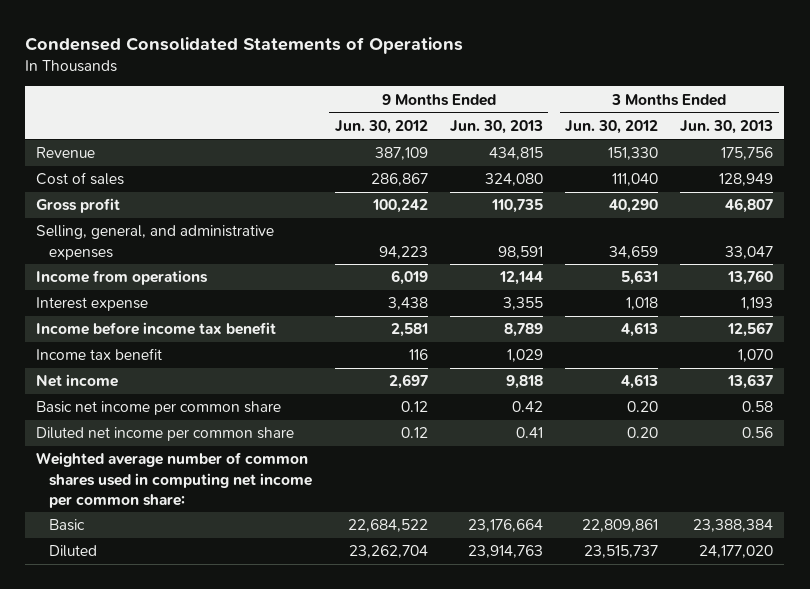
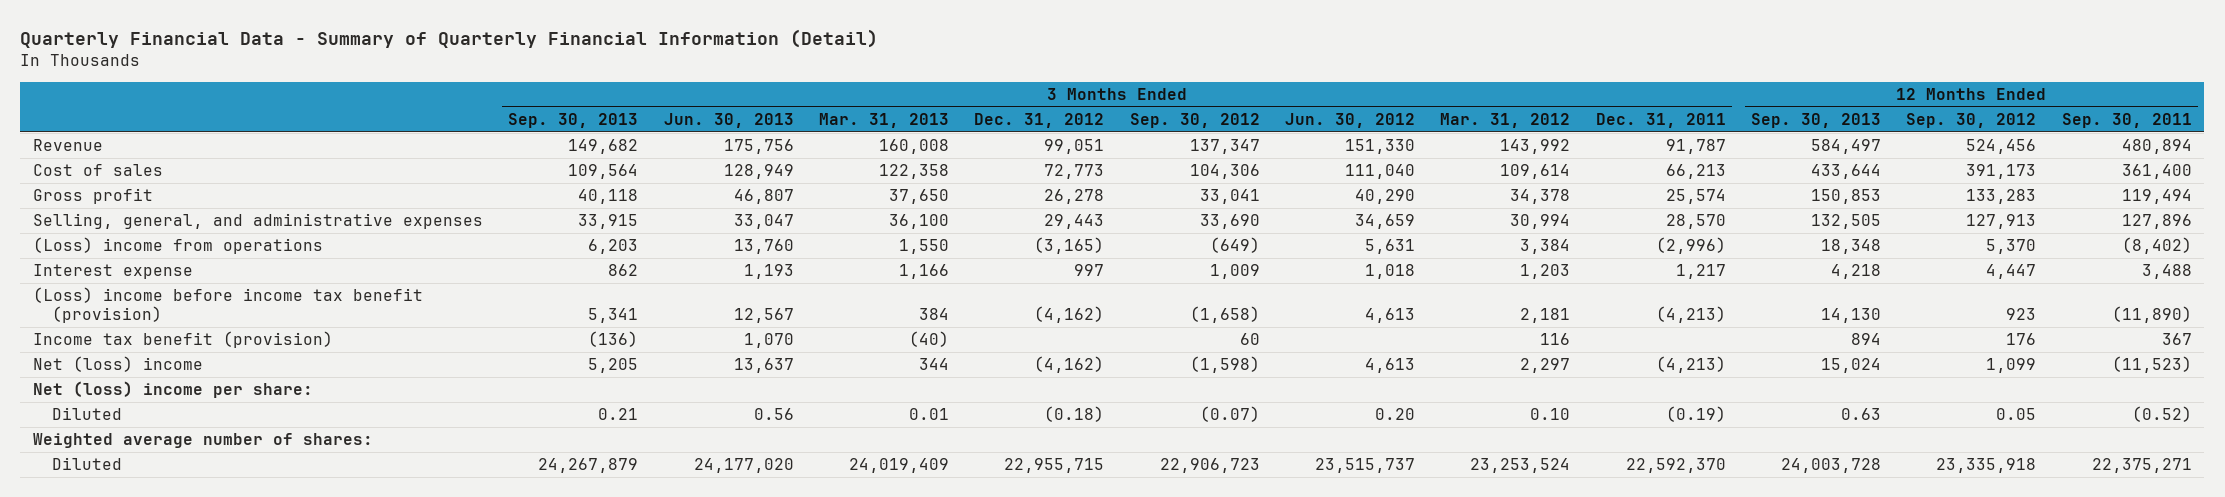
- Condensed Consolidated Statements of Operations
+ Quarterly Financial Data - Summary of Quarterly Financial Information (Detail)
- | 9 Months Ended Jun. 30, 2012 | 9 Months Ended Jun. 30, 2013 | 3 Months Ended Jun. 30, 2012 | 3 Months Ended Jun. 30, 2013
+ | 3 Months Ended Sep. 30, 2013 | 3 Months Ended Jun. 30, 2013 | 3 Months Ended Mar. 31, 2013 | 3 Months Ended Dec. 31, 2012 | 3 Months Ended Sep. 30, 2012 | 3 Months Ended Jun. 30, 2012 | 3 Months Ended Mar. 31, 2012 | 3 Months Ended Dec. 31, 2011 | 12 Months Ended Sep. 30, 2013 | 12 Months Ended Sep. 30, 2012 | 12 Months Ended Sep. 30, 2011
- Income from operations | 6,019 | 12,144 | 5,631 | 13,760
+ (Loss) income from operations | 6,203 | 13,760 | 1,550 | (3,165) | (649) | 5,631 | 3,384 | (2,996) | 18,348 | 5,370 | (8,402)
- Income before income tax benefit | 2,581 | 8,789 | 4,613 | 12,567
- Income tax benefit | 116 | 1,029 | | 1,070
- Net income | 2,697 | 9,818 | 4,613 | 13,637
- Basic net income per common share | 0.12 | 0.42 | 0.20 | 0.58
- Diluted net income per common share | 0.12 | 0.41 | 0.20 | 0.56
- Weighted average number of common shares used in computing net income per common share:
- Basic | 22,684,522 | 23,176,664 | 22,809,861 | 23,388,384
+ (Loss) income before income tax benefit (provision) | 5,341 | 12,567 | 384 | (4,162) | (1,658) | 4,613 | 2,181 | (4,213) | 14,130 | 923 | (11,890)
+ Income tax benefit (provision) | (136) | 1,070 | (40) | | 60 | | 116 | | 894 | 176 | 367
+ Net (loss) income | 5,205 | 13,637 | 344 | (4,162) | (1,598) | 4,613 | 2,297 | (4,213) | 15,024 | 1,099 | (11,523)
+ Net (loss) income per share:
+ Diluted | 0.21 | 0.56 | 0.01 | (0.18) | (0.07) | 0.20 | 0.10 | (0.19) | 0.63 | 0.05 | (0.52)
+ Weighted average number of shares:

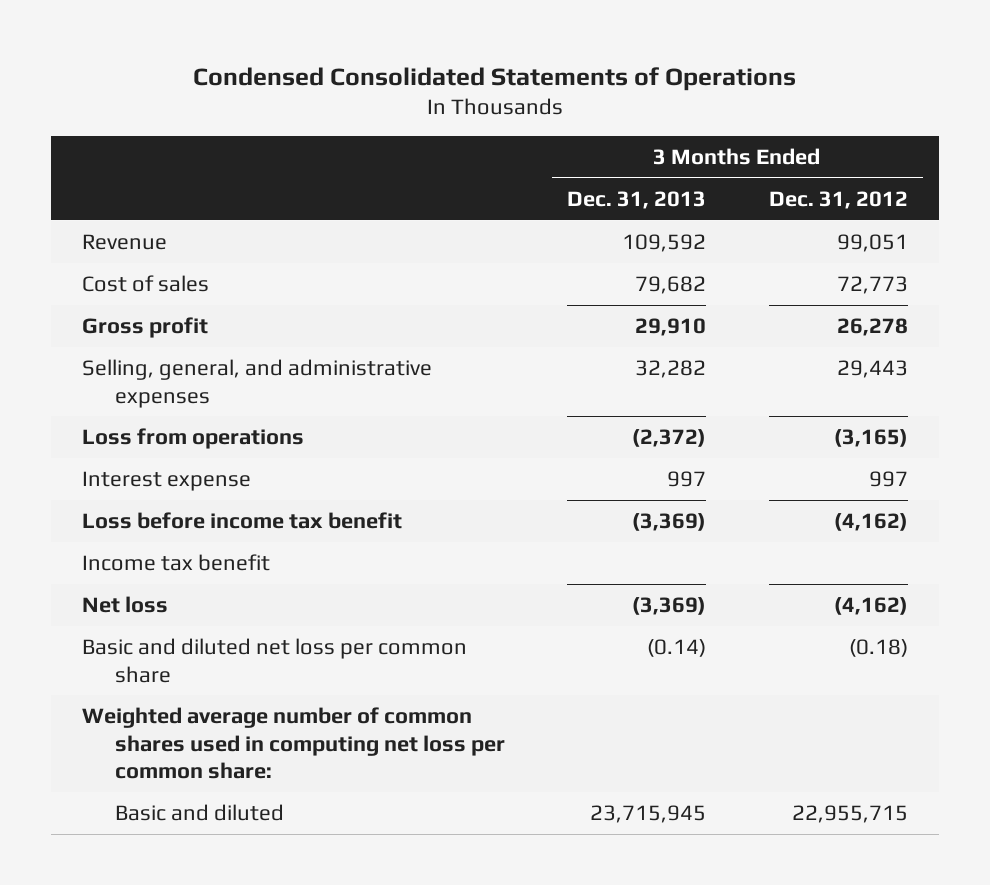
- Quarterly Financial Data - Summary of Quarterly Financial Information (Detail)
+ Condensed Consolidated Statements of Operations
- | 3 Months Ended Sep. 30, 2013 | 3 Months Ended Jun. 30, 2013 | 3 Months Ended Mar. 31, 2013 | 3 Months Ended Dec. 31, 2012 | 3 Months Ended Sep. 30, 2012 | 3 Months Ended Jun. 30, 2012 | 3 Months Ended Mar. 31, 2012 | 3 Months Ended Dec. 31, 2011 | 12 Months Ended Sep. 30, 2013 | 12 Months Ended Sep. 30, 2012 | 12 Months Ended Sep. 30, 2011
+ | 3 Months Ended Dec. 31, 2013 | 3 Months Ended Dec. 31, 2012
- (Loss) income from operations | 6,203 | 13,760 | 1,550 | (3,165) | (649) | 5,631 | 3,384 | (2,996) | 18,348 | 5,370 | (8,402)
+ Loss from operations | (2,372) | (3,165)
- (Loss) income before income tax benefit (provision) | 5,341 | 12,567 | 384 | (4,162) | (1,658) | 4,613 | 2,181 | (4,213) | 14,130 | 923 | (11,890)
- Income tax benefit (provision) | (136) | 1,070 | (40) | | 60 | | 116 | | 894 | 176 | 367
- Net (loss) income | 5,205 | 13,637 | 344 | (4,162) | (1,598) | 4,613 | 2,297 | (4,213) | 15,024 | 1,099 | (11,523)
- Net (loss) income per share:
- Diluted | 0.21 | 0.56 | 0.01 | (0.18) | (0.07) | 0.20 | 0.10 | (0.19) | 0.63 | 0.05 | (0.52)
- Weighted average number of shares:
- Diluted | 24,267,879 | 24,177,020 | 24,019,409 | 22,955,715 | 22,906,723 | 23,515,737 | 23,253,524 | 22,592,370 | 24,003,728 | 23,335,918 | 22,375,271
+ Loss before income tax benefit | (3,369) | (4,162)
+ Income tax benefit
+ Net loss | (3,369) | (4,162)
+ Basic and diluted net loss per common share | (0.14) | (0.18)
+ Weighted average number of common shares used in computing net loss per common share:
+ Basic and diluted | 23,715,945 | 22,955,715

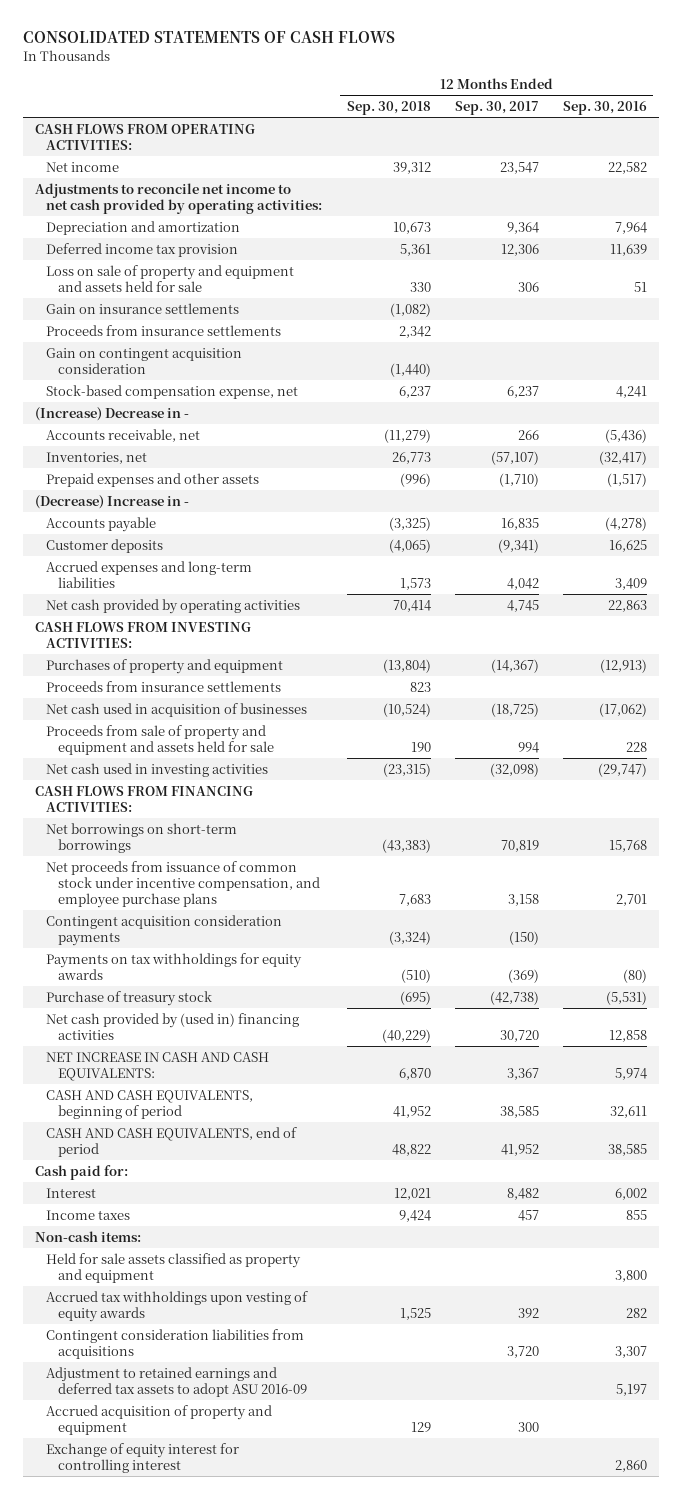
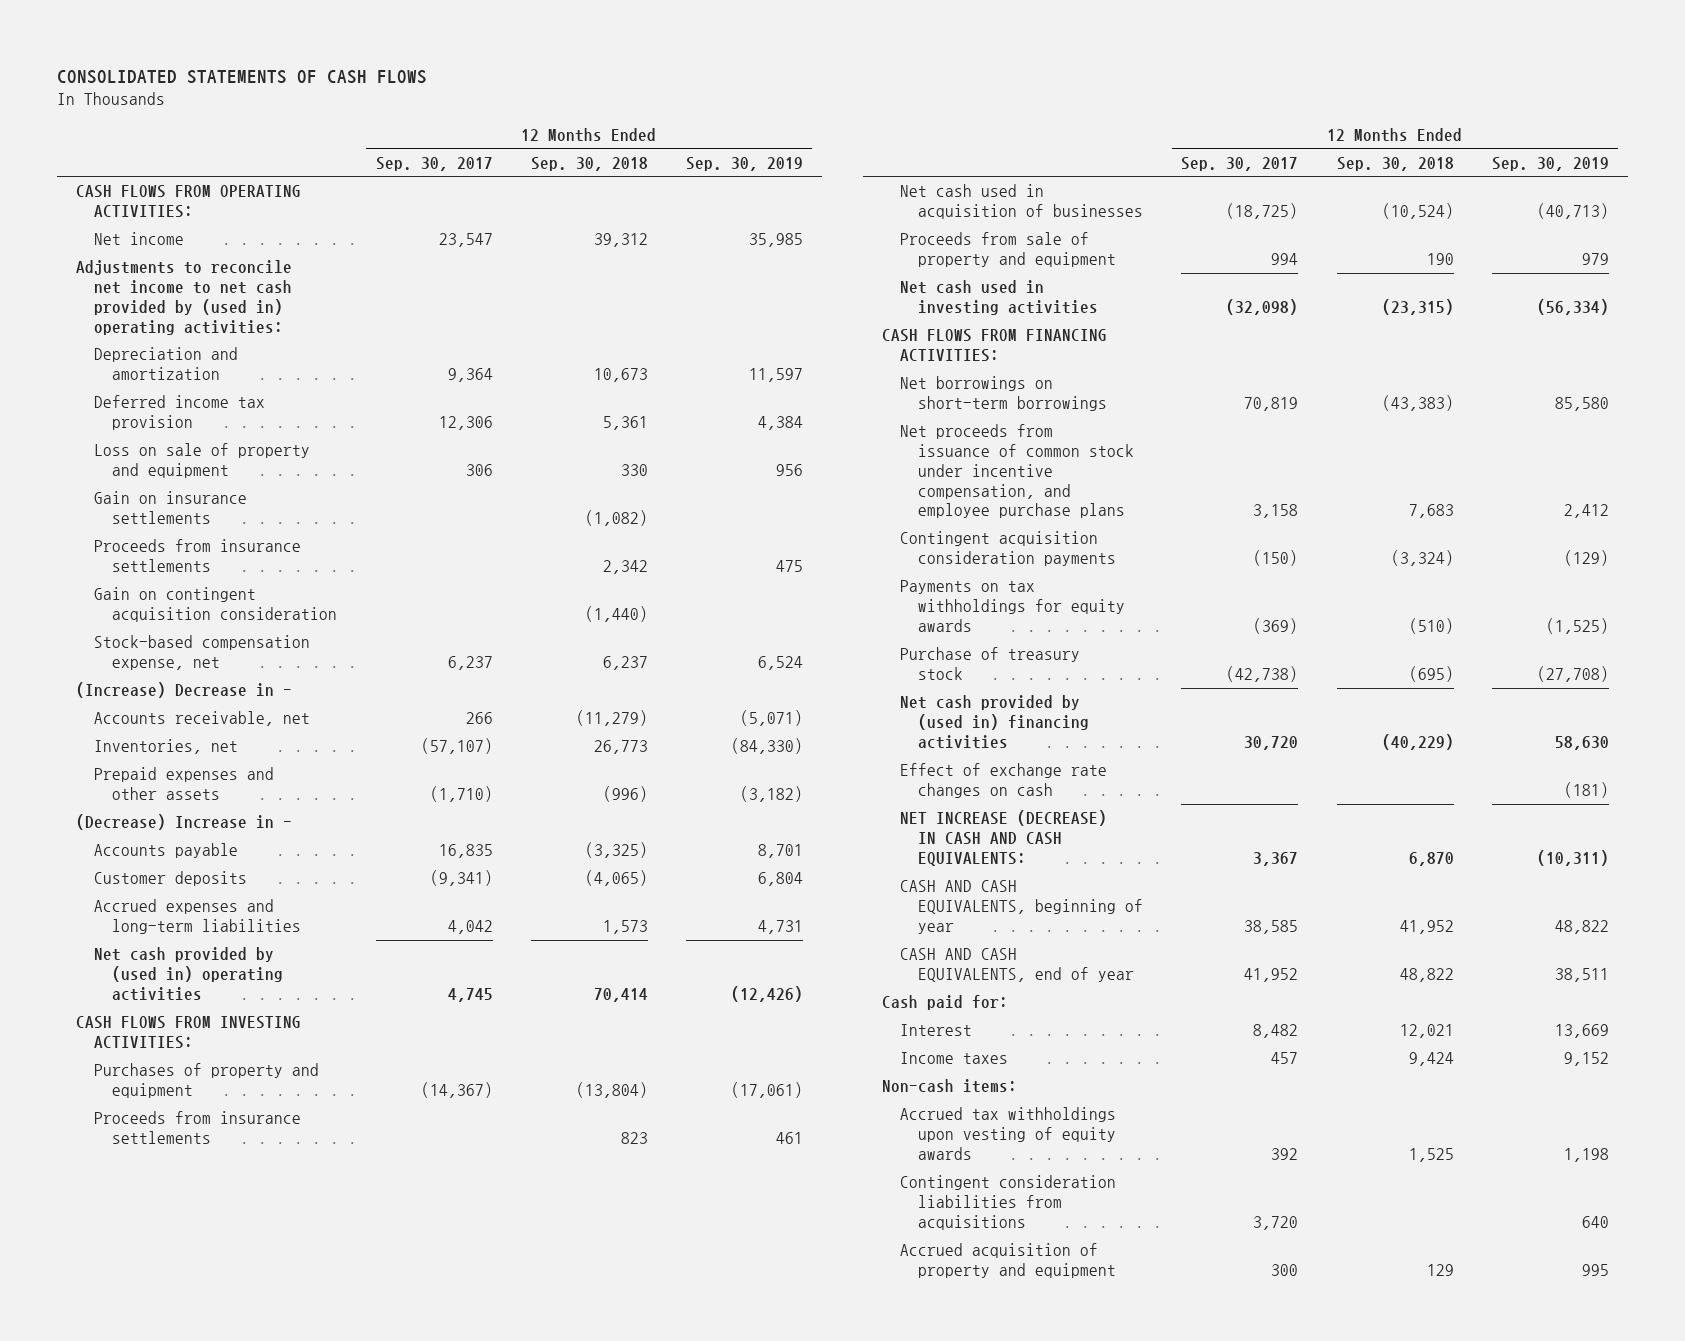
- | 12 Months Ended Sep. 30, 2018 | 12 Months Ended Sep. 30, 2017 | 12 Months Ended Sep. 30, 2016
+ | 12 Months Ended Sep. 30, 2017 | 12 Months Ended Sep. 30, 2018 | 12 Months Ended Sep. 30, 2019
- Adjustments to reconcile net income to net cash provided by operating activities:
+ Adjustments to reconcile net income to net cash provided by (used in) operating activities:
- Loss on sale of property and equipment and assets held for sale | 330 | 306 | 51
+ Loss on sale of property and equipment | 306 | 330 | 956
- Net cash provided by operating activities | 70,414 | 4,745 | 22,863
+ Net cash provided by (used in) operating activities | 4,745 | 70,414 | (12,426)
- Proceeds from sale of property and equipment and assets held for sale | 190 | 994 | 228
+ Proceeds from sale of property and equipment | 994 | 190 | 979
- NET INCREASE IN CASH AND CASH EQUIVALENTS: | 6,870 | 3,367 | 5,974
- CASH AND CASH EQUIVALENTS, beginning of period | 41,952 | 38,585 | 32,611
- CASH AND CASH EQUIVALENTS, end of period | 48,822 | 41,952 | 38,585
+ Effect of exchange rate changes on cash | | | (181)
+ NET INCREASE (DECREASE) IN CASH AND CASH EQUIVALENTS: | 3,367 | 6,870 | (10,311)
+ CASH AND CASH EQUIVALENTS, beginning of year | 38,585 | 41,952 | 48,822
+ CASH AND CASH EQUIVALENTS, end of year | 41,952 | 48,822 | 38,511
- Held for sale assets classified as property and equipment | | | 3,800
- Adjustment to retained earnings and deferred tax assets to adopt ASU 2016-09 | | | 5,197
- Exchange of equity interest for controlling interest | | | 2,860

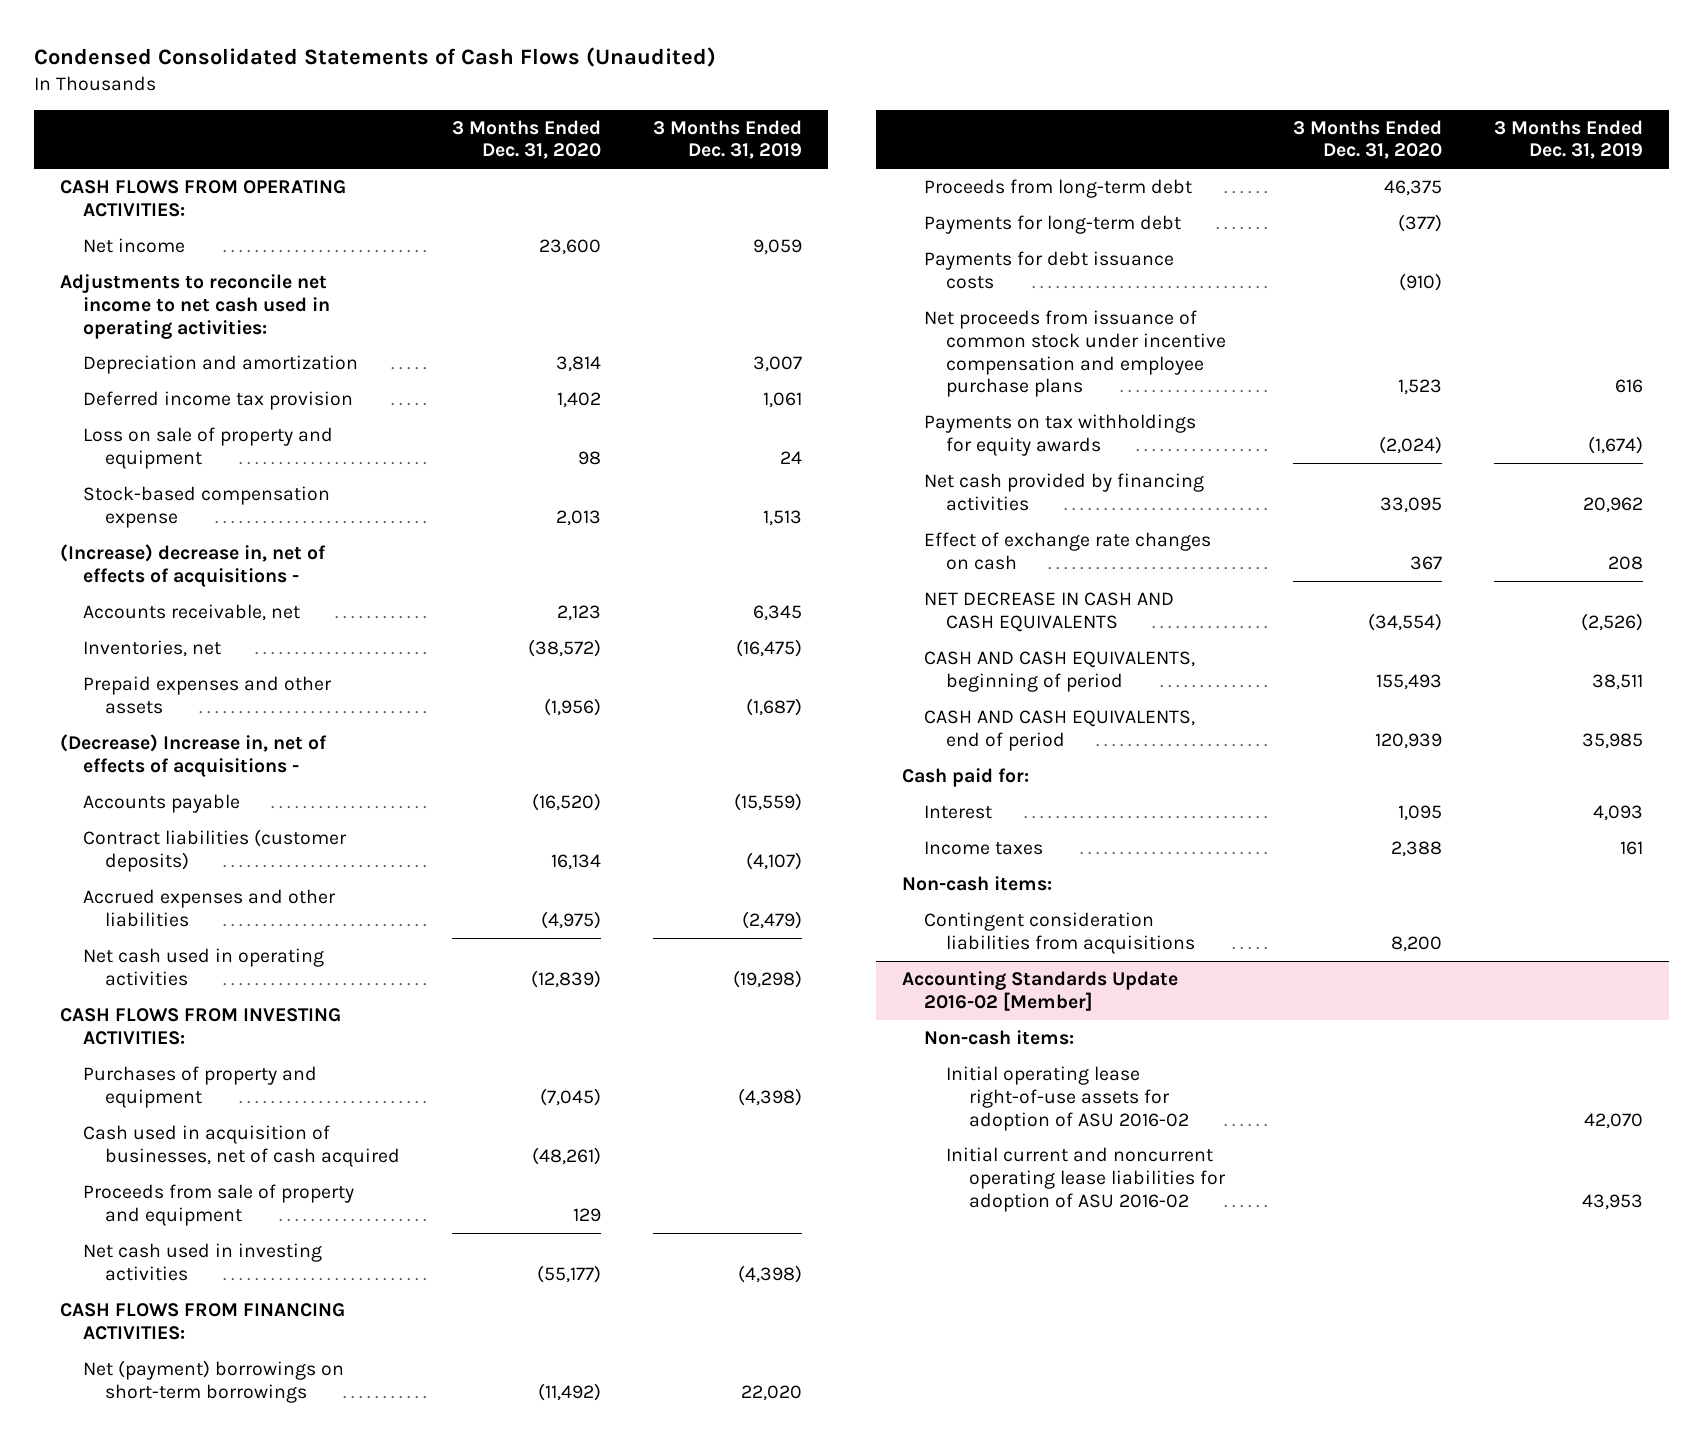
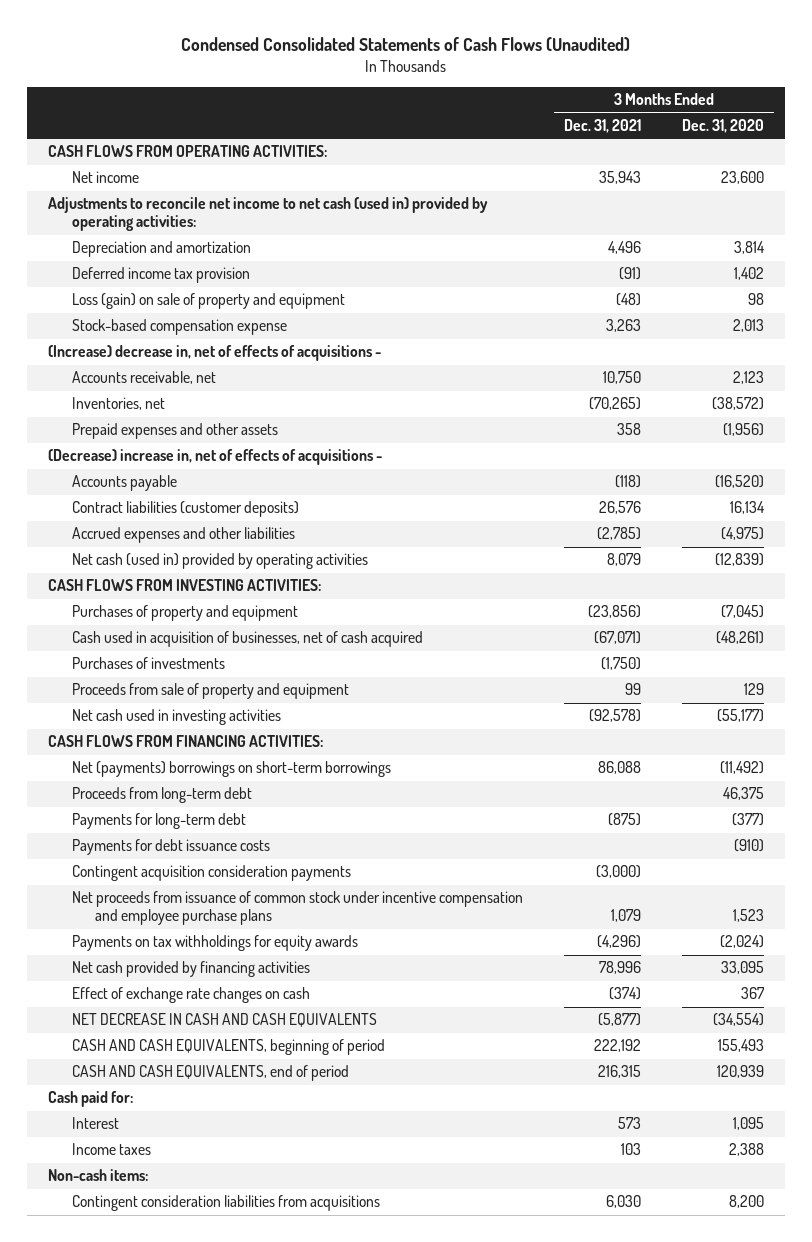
- | 3 Months Ended Dec. 31, 2020 | 3 Months Ended Dec. 31, 2019
+ | 3 Months Ended Dec. 31, 2021 | 3 Months Ended Dec. 31, 2020
- Adjustments to reconcile net income to net cash used in operating activities:
+ Adjustments to reconcile net income to net cash (used in) provided by operating activities:
- Loss on sale of property and equipment | 98 | 24
+ Loss (gain) on sale of property and equipment | (48) | 98
- (Decrease) Increase in, net of effects of acquisitions -
+ (Decrease) increase in, net of effects of acquisitions -
- Net cash used in operating activities | (12,839) | (19,298)
+ Net cash (used in) provided by operating activities | 8,079 | (12,839)
+ Purchases of investments | (1,750) |
- Net (payment) borrowings on short-term borrowings | (11,492) | 22,020
+ Net (payments) borrowings on short-term borrowings | 86,088 | (11,492)
+ Contingent acquisition consideration payments | (3,000) |
- Accounting Standards Update 2016-02 [Member]
- Non-cash items:
- Initial operating lease right-of-use assets for adoption of ASU 2016-02 | | 42,070
- Initial current and noncurrent operating lease liabilities for adoption of ASU 2016-02 | | 43,953

